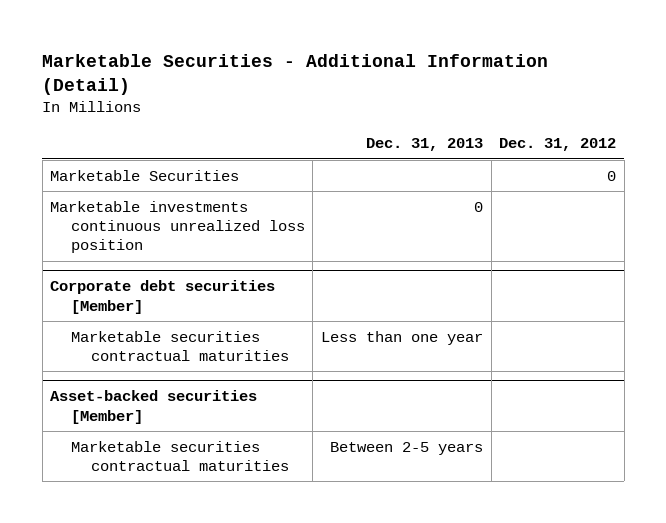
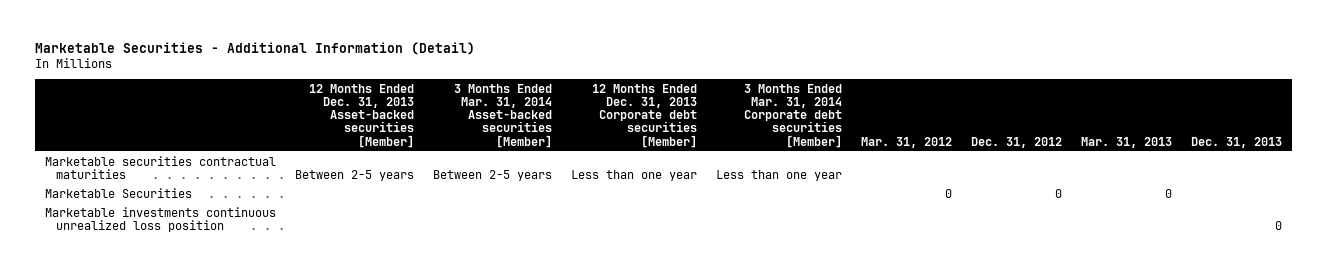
- | Dec. 31, 2013 | Dec. 31, 2012
+ | 12 Months Ended Dec. 31, 2013 Asset-backed securities [Member] | 3 Months Ended Mar. 31, 2014 Asset-backed securities [Member] | 12 Months Ended Dec. 31, 2013 Corporate debt securities [Member] | 3 Months Ended Mar. 31, 2014 Corporate debt securities [Member] | Mar. 31, 2012 | Dec. 31, 2012 | Mar. 31, 2013 | Dec. 31, 2013
+ Marketable securities contractual maturities | Between 2-5 years | Between 2-5 years | Less than one year | Less than one year | | | |
- Corporate debt securities [Member]
- Marketable securities contractual maturities | Less than one year |
- Asset-backed securities [Member]
- Marketable securities contractual maturities | Between 2-5 years |

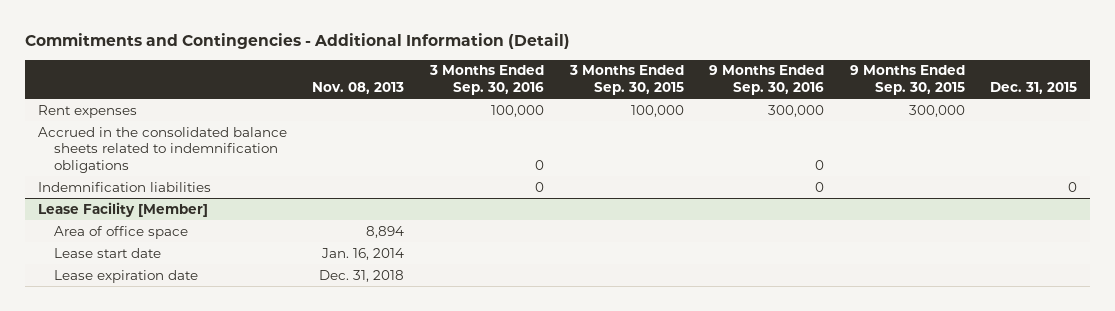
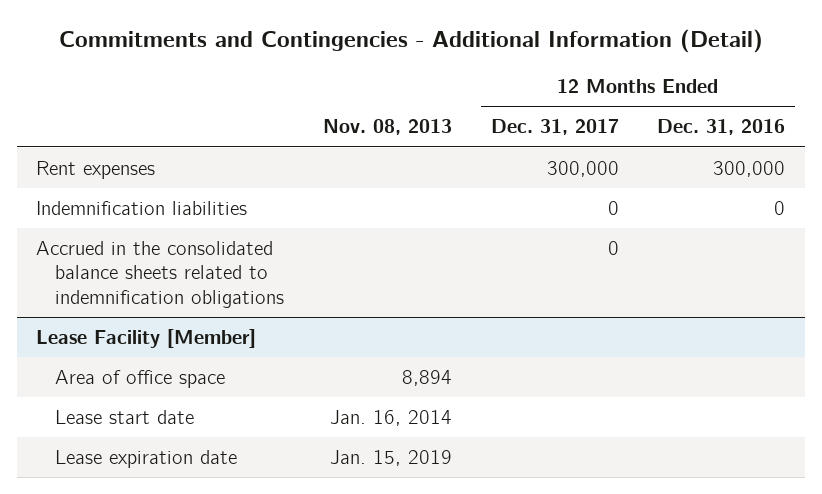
- | Nov. 08, 2013 | 3 Months Ended Sep. 30, 2016 | 3 Months Ended Sep. 30, 2015 | 9 Months Ended Sep. 30, 2016 | 9 Months Ended Sep. 30, 2015 | Dec. 31, 2015
+ | Nov. 08, 2013 | 12 Months Ended Dec. 31, 2017 | 12 Months Ended Dec. 31, 2016
moved down: Accrued in the consolidated balance sheets related to indemnification obligations | | 0 |
@ Lease Facility [Member]
- Lease expiration date | Dec. 31, 2018 | | | | |
+ Lease expiration date | Jan. 15, 2019 | |

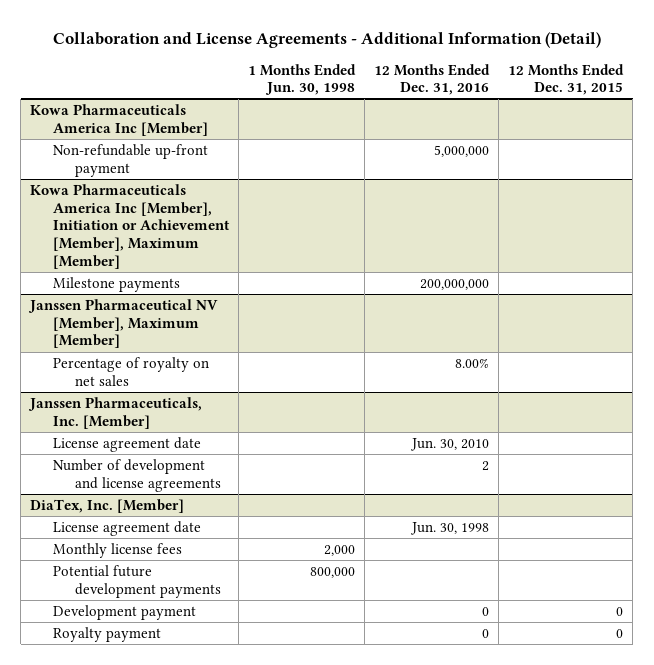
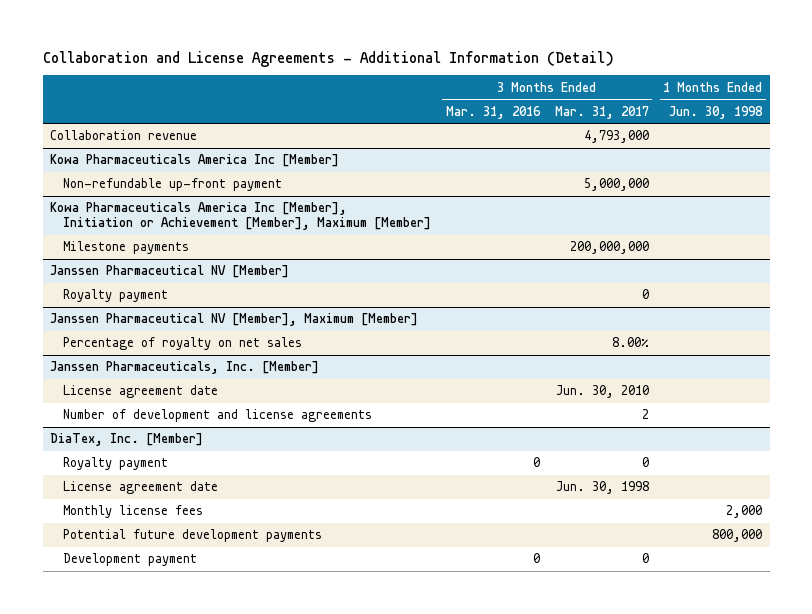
- | 1 Months Ended Jun. 30, 1998 | 12 Months Ended Dec. 31, 2016 | 12 Months Ended Dec. 31, 2015
+ | 3 Months Ended Mar. 31, 2016 | 3 Months Ended Mar. 31, 2017 | 1 Months Ended Jun. 30, 1998
+ Collaboration revenue | | 4,793,000 |
+ Janssen Pharmaceutical NV [Member]
+ Royalty payment | | 0 |
@ DiaTex, Inc. [Member]
moved up: Royalty payment | 0 | 0 |

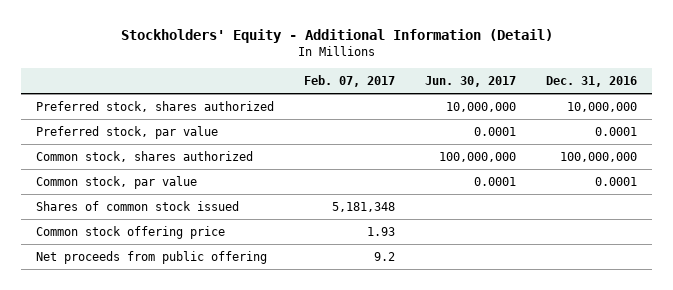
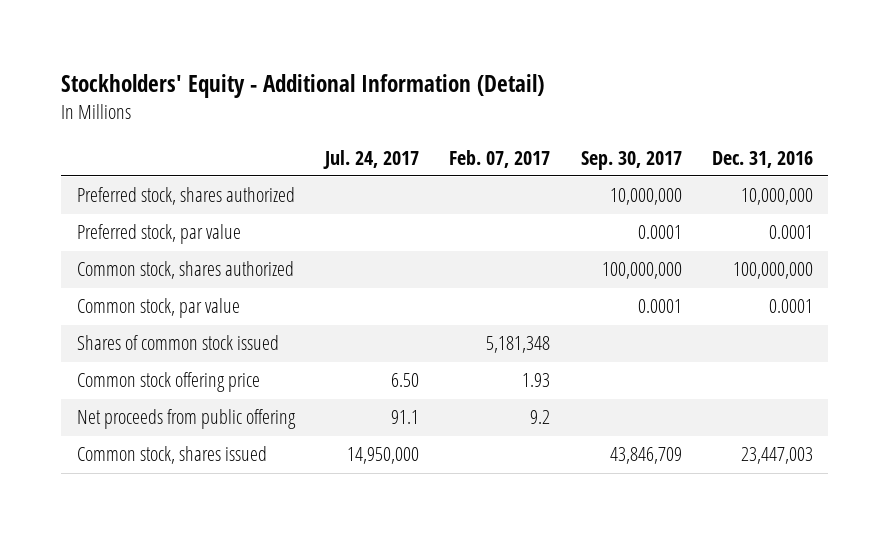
- | Feb. 07, 2017 | Jun. 30, 2017 | Dec. 31, 2016
+ | Jul. 24, 2017 | Feb. 07, 2017 | Sep. 30, 2017 | Dec. 31, 2016
+ Common stock, shares issued | 14,950,000 | | 43,846,709 | 23,447,003

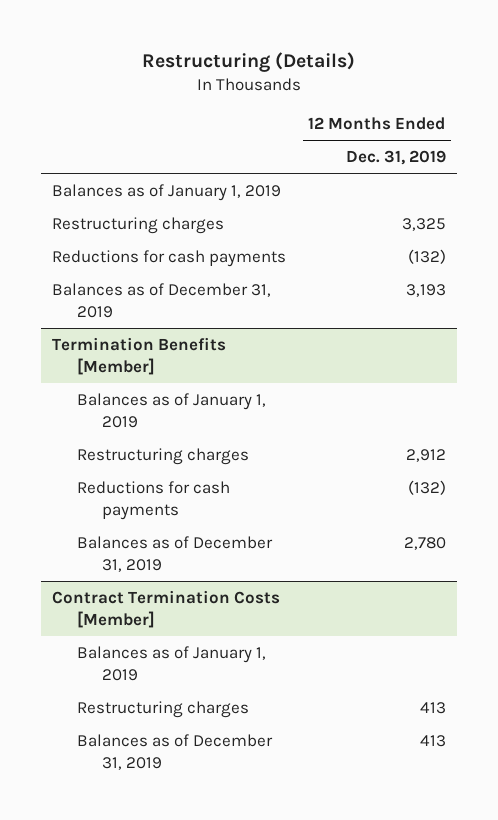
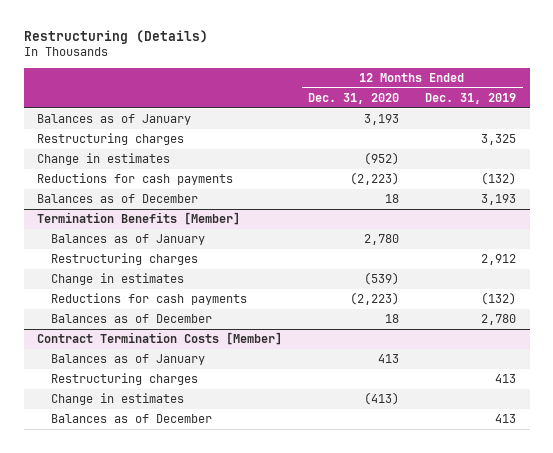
- | 12 Months Ended Dec. 31, 2019
+ | 12 Months Ended Dec. 31, 2020 | 12 Months Ended Dec. 31, 2019
- Balances as of January 1, 2019
+ Balances as of January | 3,193 |
+ Change in estimates | (952) |
- Balances as of December 31, 2019 | 3,193
+ Balances as of December | 18 | 3,193
@ Termination Benefits [Member]
- Balances as of January 1, 2019
+ Balances as of January | 2,780 |
+ Change in estimates | (539) |
- Balances as of December 31, 2019 | 2,780
+ Balances as of December | 18 | 2,780
@ Contract Termination Costs [Member]
- Balances as of January 1, 2019
+ Balances as of January | 413 |
- Balances as of December 31, 2019 | 413
+ Change in estimates | (413) |
+ Balances as of December | | 413

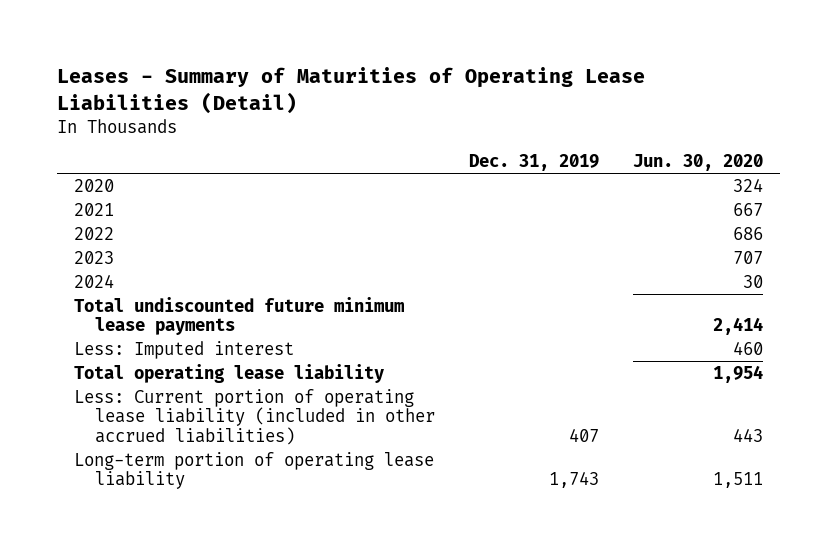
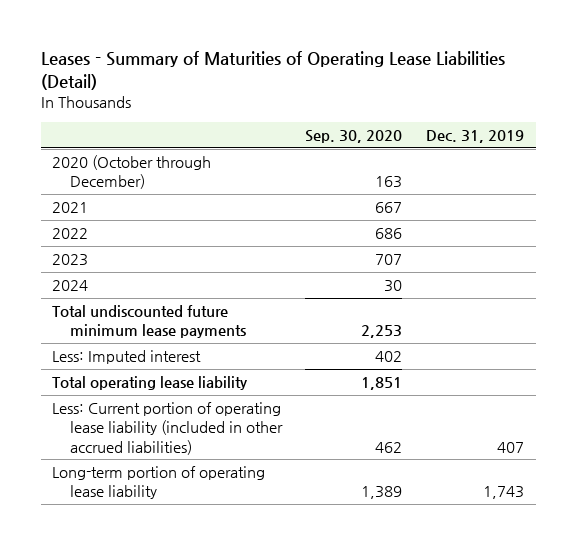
- | Dec. 31, 2019 | Jun. 30, 2020
+ | Sep. 30, 2020 | Dec. 31, 2019
- 2020 | | 324
+ 2020 (October through December) | 163 |

